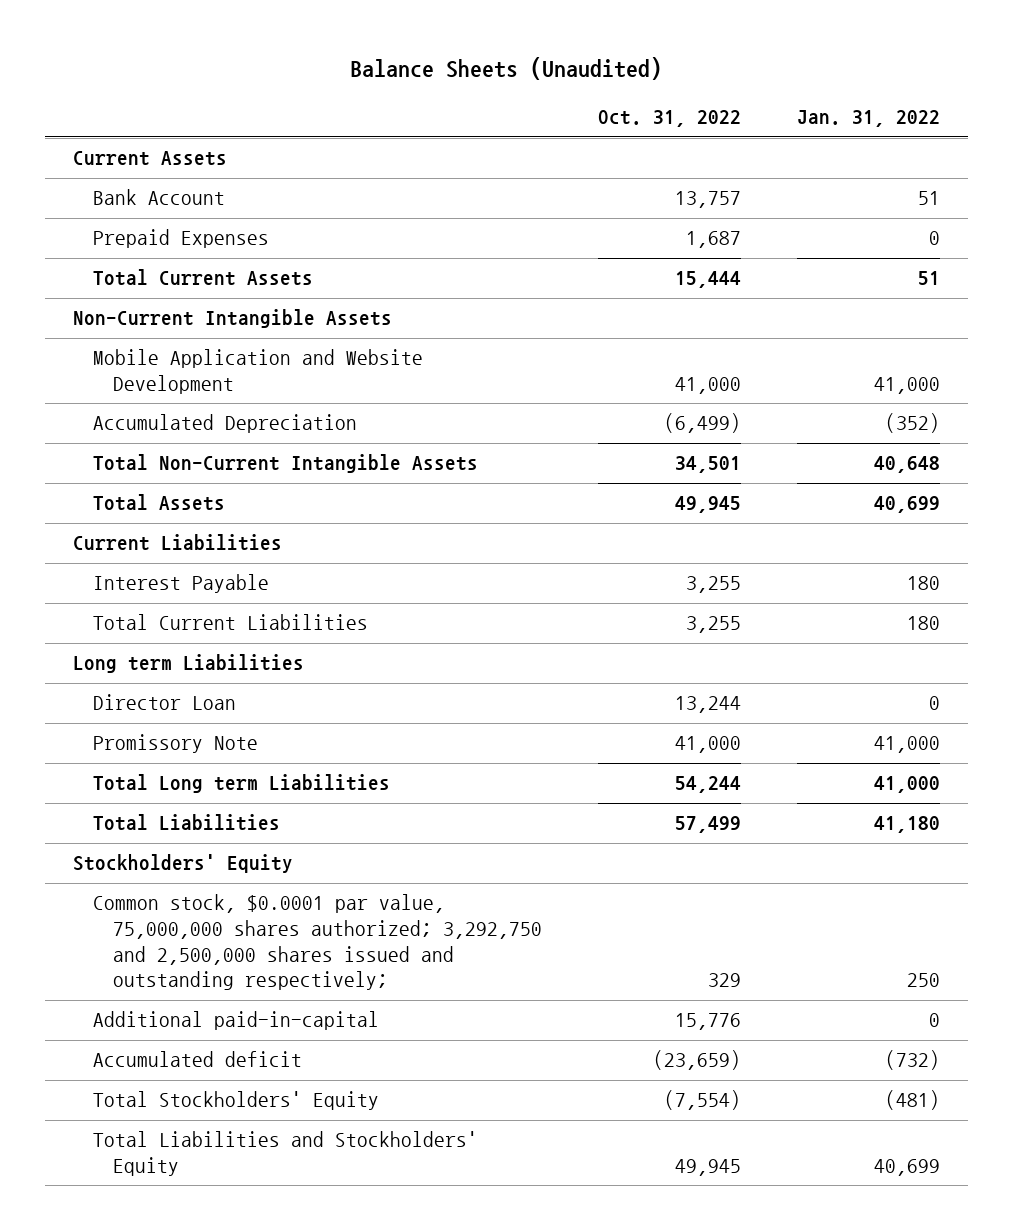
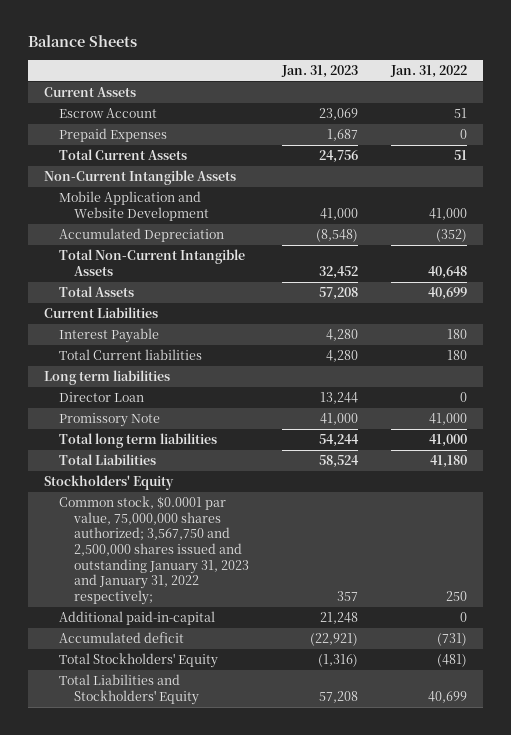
- Balance Sheets (Unaudited)
+ Balance Sheets
- | Oct. 31, 2022 | Jan. 31, 2022
+ | Jan. 31, 2023 | Jan. 31, 2022
- Bank Account | 13,757 | 51
+ Escrow Account | 23,069 | 51
- Total Current Liabilities | 3,255 | 180
- Long term Liabilities
+ Total Current liabilities | 4,280 | 180
+ Long term liabilities
- Total Long term Liabilities | 54,244 | 41,000
+ Total long term liabilities | 54,244 | 41,000
- Common stock, $0.0001 par value, 75,000,000 shares authorized; 3,292,750 and 2,500,000 shares issued and outstanding respectively; | 329 | 250
+ Common stock, $0.0001 par value, 75,000,000 shares authorized; 3,567,750 and 2,500,000 shares issued and outstanding January 31, 2023 and January 31, 2022 respectively; | 357 | 250
- Accumulated deficit | (23,659) | (732)
+ Accumulated deficit | (22,921) | (731)

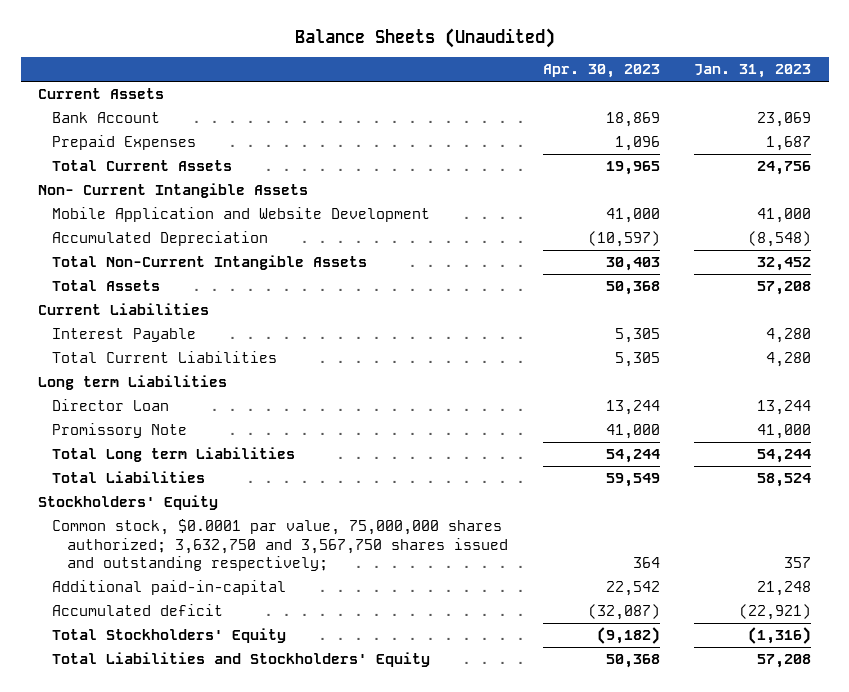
- Balance Sheets
+ Balance Sheets (Unaudited)
- | Jan. 31, 2023 | Jan. 31, 2022
+ | Apr. 30, 2023 | Jan. 31, 2023
- Escrow Account | 23,069 | 51
+ Bank Account | 18,869 | 23,069
- Non-Current Intangible Assets
+ Non- Current Intangible Assets
- Total Current liabilities | 4,280 | 180
- Long term liabilities
+ Total Current Liabilities | 5,305 | 4,280
+ Long term Liabilities
- Total long term liabilities | 54,244 | 41,000
+ Total Long term Liabilities | 54,244 | 54,244
- Common stock, $0.0001 par value, 75,000,000 shares authorized; 3,567,750 and 2,500,000 shares issued and outstanding January 31, 2023 and January 31, 2022 respectively; | 357 | 250
+ Common stock, $0.0001 par value, 75,000,000 shares authorized; 3,632,750 and 3,567,750 shares issued and outstanding respectively; | 364 | 357

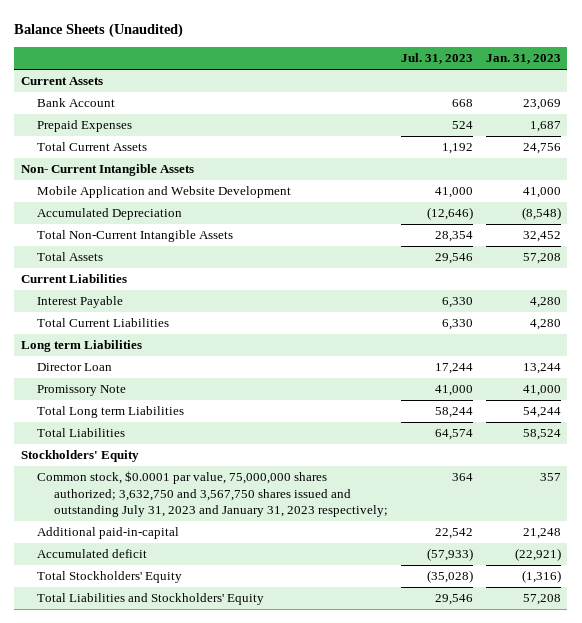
- | Apr. 30, 2023 | Jan. 31, 2023
+ | Jul. 31, 2023 | Jan. 31, 2023
- Common stock, $0.0001 par value, 75,000,000 shares authorized; 3,632,750 and 3,567,750 shares issued and outstanding respectively; | 364 | 357
+ Common stock, $0.0001 par value, 75,000,000 shares authorized; 3,632,750 and 3,567,750 shares issued and outstanding July 31, 2023 and January 31, 2023 respectively; | 364 | 357

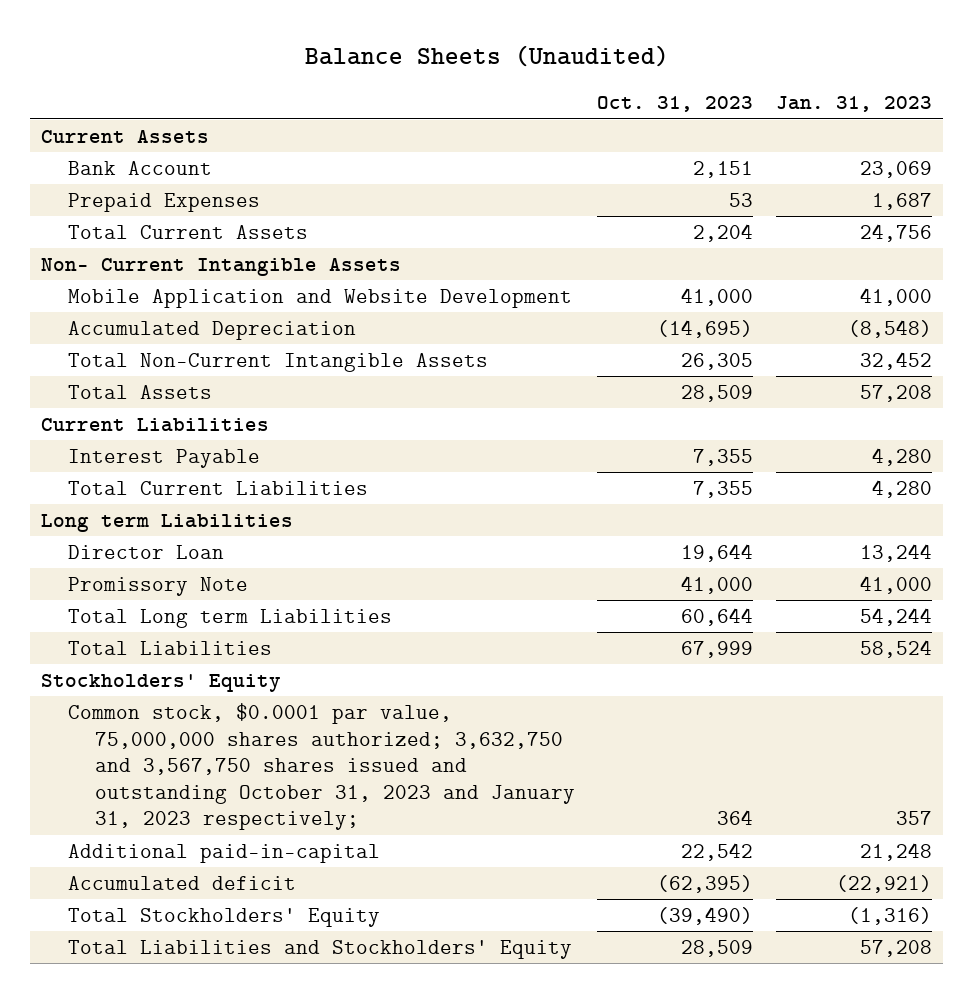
- | Jul. 31, 2023 | Jan. 31, 2023
+ | Oct. 31, 2023 | Jan. 31, 2023
- Common stock, $0.0001 par value, 75,000,000 shares authorized; 3,632,750 and 3,567,750 shares issued and outstanding July 31, 2023 and January 31, 2023 respectively; | 364 | 357
+ Common stock, $0.0001 par value, 75,000,000 shares authorized; 3,632,750 and 3,567,750 shares issued and outstanding October 31, 2023 and January 31, 2023 respectively; | 364 | 357

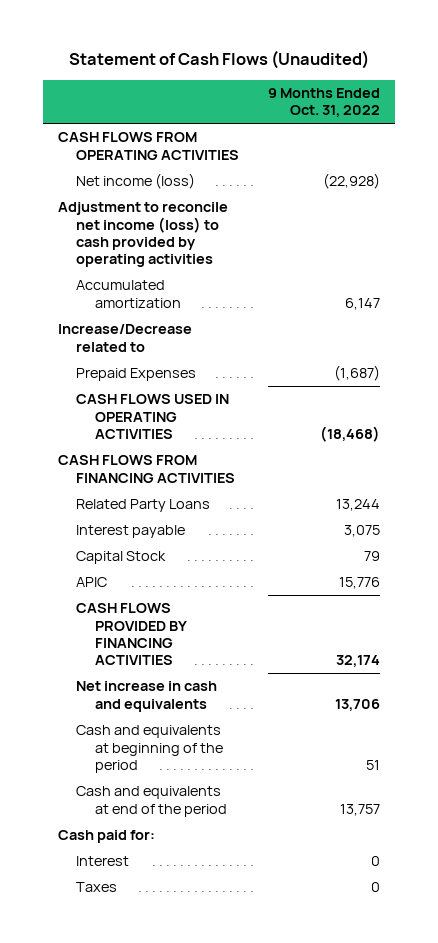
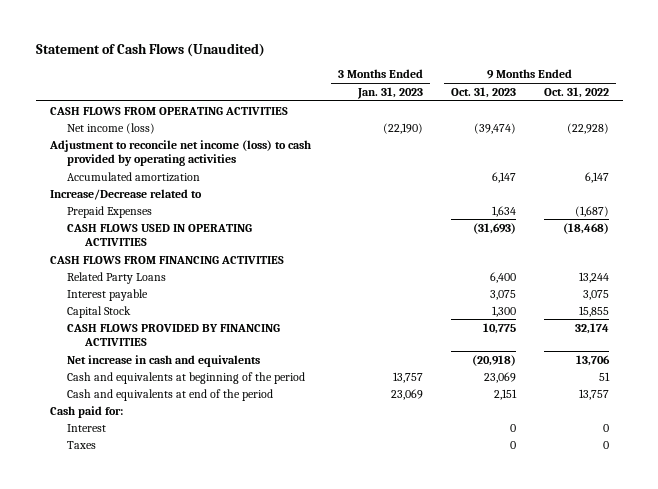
- | 9 Months Ended Oct. 31, 2022
+ | 3 Months Ended Jan. 31, 2023 | 9 Months Ended Oct. 31, 2023 | 9 Months Ended Oct. 31, 2022
- Capital Stock | 79
- APIC | 15,776
+ Capital Stock | | 1,300 | 15,855

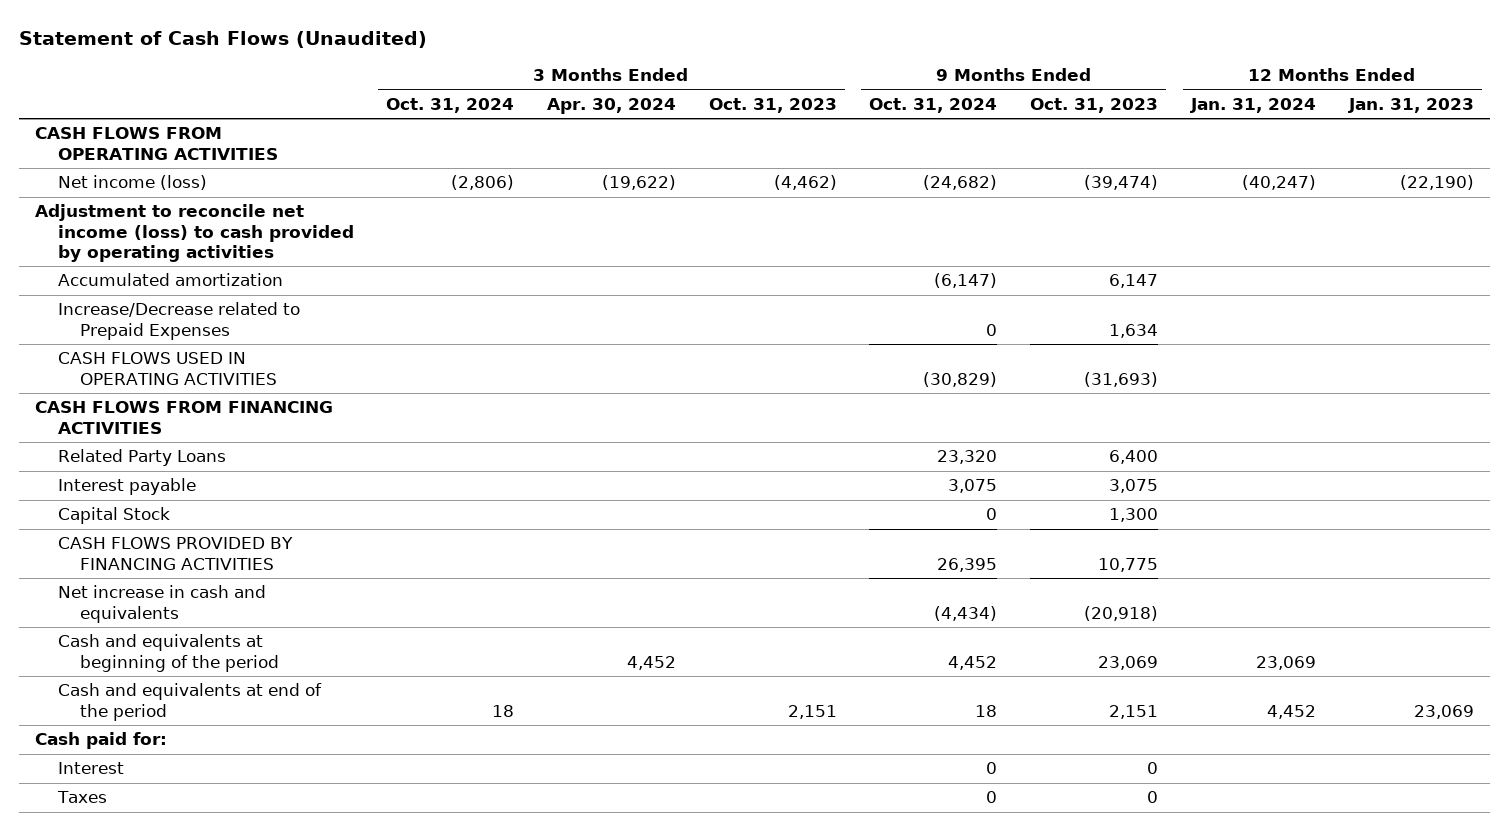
- | 3 Months Ended Jan. 31, 2023 | 9 Months Ended Oct. 31, 2023 | 9 Months Ended Oct. 31, 2022
+ | 3 Months Ended Oct. 31, 2024 | 3 Months Ended Apr. 30, 2024 | 3 Months Ended Oct. 31, 2023 | 9 Months Ended Oct. 31, 2024 | 9 Months Ended Oct. 31, 2023 | 12 Months Ended Jan. 31, 2024 | 12 Months Ended Jan. 31, 2023
- Increase/Decrease related to
- Prepaid Expenses | | 1,634 | (1,687)
+ Increase/Decrease related to Prepaid Expenses | | | | 0 | 1,634 | |

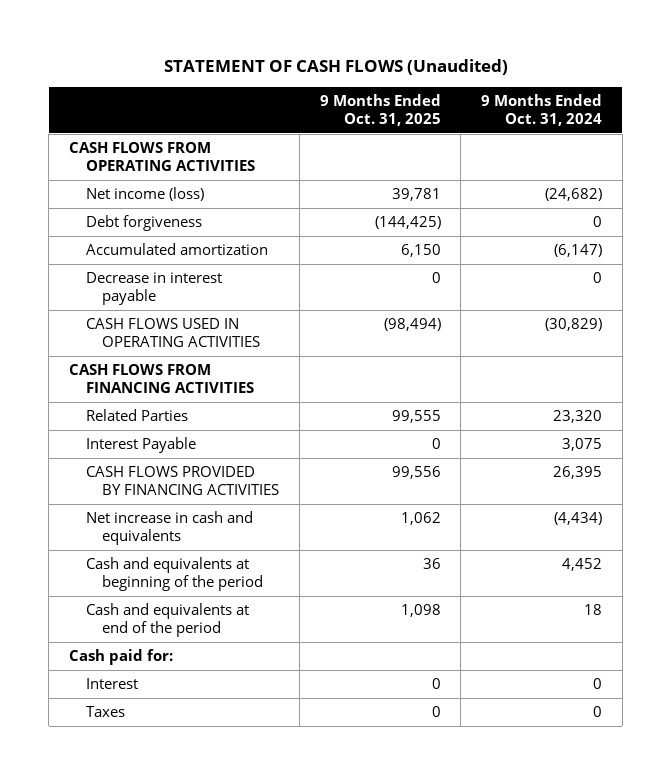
- Statement of Cash Flows (Unaudited)
+ STATEMENT OF CASH FLOWS (Unaudited)
- | 3 Months Ended Oct. 31, 2024 | 3 Months Ended Apr. 30, 2024 | 3 Months Ended Oct. 31, 2023 | 9 Months Ended Oct. 31, 2024 | 9 Months Ended Oct. 31, 2023 | 12 Months Ended Jan. 31, 2024 | 12 Months Ended Jan. 31, 2023
+ | 9 Months Ended Oct. 31, 2025 | 9 Months Ended Oct. 31, 2024
- Adjustment to reconcile net income (loss) to cash provided by operating activities
+ Debt forgiveness | (144,425) | 0
- Increase/Decrease related to Prepaid Expenses | | | | 0 | 1,634 | |
+ Decrease in interest payable | 0 | 0
- Related Party Loans | | | | 23,320 | 6,400 | |
- Interest payable | | | | 3,075 | 3,075 | |
- Capital Stock | | | | 0 | 1,300 | |
+ Related Parties | 99,555 | 23,320
+ Interest Payable | 0 | 3,075

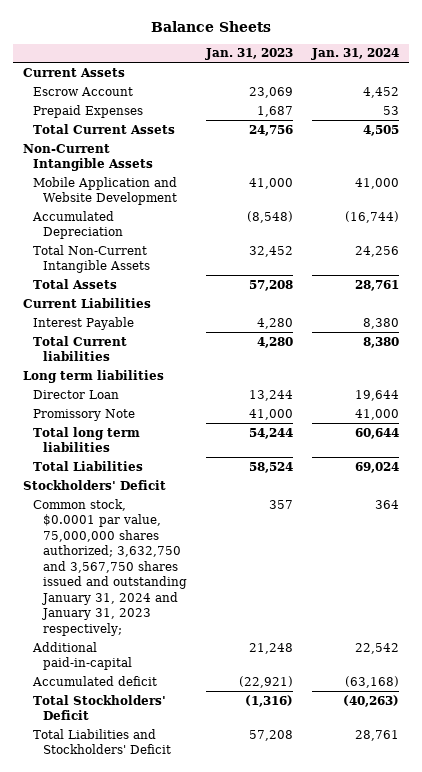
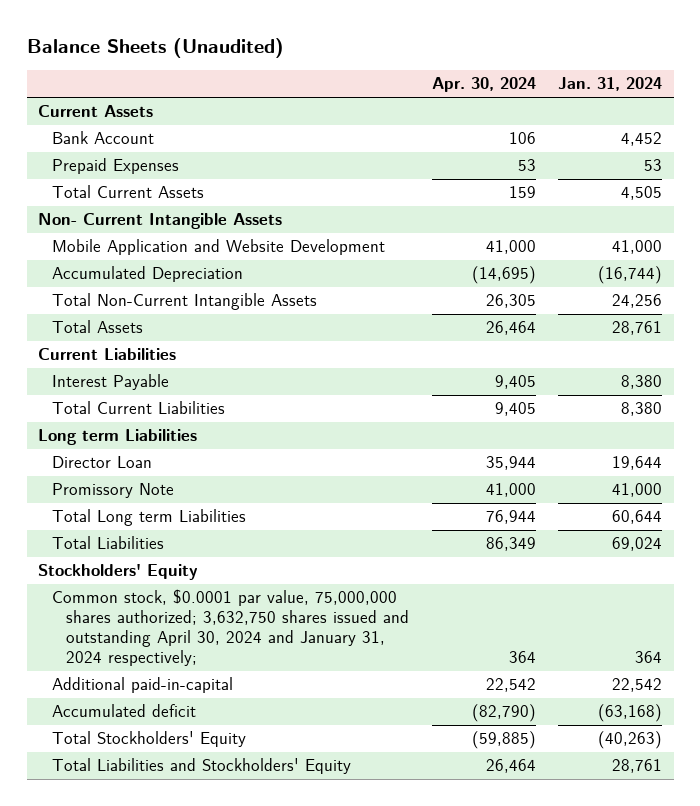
- Balance Sheets
+ Balance Sheets (Unaudited)
- | Jan. 31, 2023 | Jan. 31, 2024
+ | Apr. 30, 2024 | Jan. 31, 2024
- Escrow Account | 23,069 | 4,452
+ Bank Account | 106 | 4,452
- Non-Current Intangible Assets
+ Non- Current Intangible Assets
- Total Current liabilities | 4,280 | 8,380
- Long term liabilities
+ Total Current Liabilities | 9,405 | 8,380
+ Long term Liabilities
- Total long term liabilities | 54,244 | 60,644
+ Total Long term Liabilities | 76,944 | 60,644
- Stockholders' Deficit
- Common stock, $0.0001 par value, 75,000,000 shares authorized; 3,632,750 and 3,567,750 shares issued and outstanding January 31, 2024 and January 31, 2023 respectively; | 357 | 364
+ Stockholders' Equity
+ Common stock, $0.0001 par value, 75,000,000 shares authorized; 3,632,750 shares issued and outstanding April 30, 2024 and January 31, 2024 respectively; | 364 | 364
- Total Stockholders' Deficit | (1,316) | (40,263)
- Total Liabilities and Stockholders' Deficit | 57,208 | 28,761
+ Total Stockholders' Equity | (59,885) | (40,263)
+ Total Liabilities and Stockholders' Equity | 26,464 | 28,761

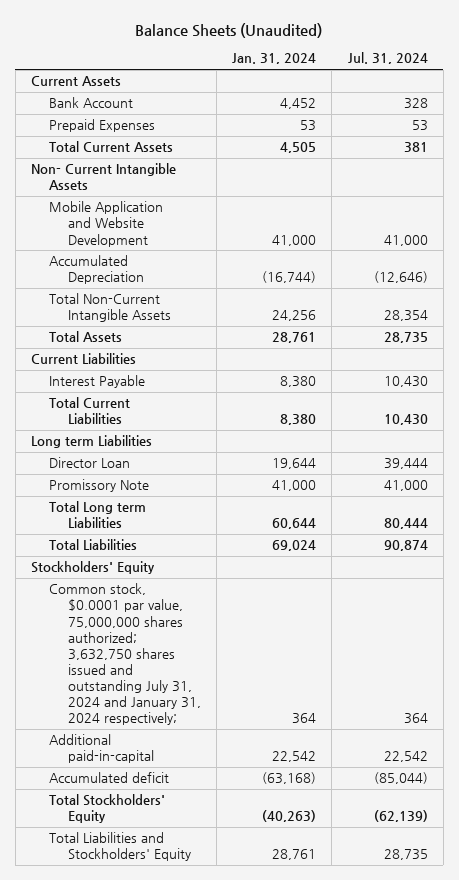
- | Apr. 30, 2024 | Jan. 31, 2024
+ | Jan. 31, 2024 | Jul. 31, 2024
- Common stock, $0.0001 par value, 75,000,000 shares authorized; 3,632,750 shares issued and outstanding April 30, 2024 and January 31, 2024 respectively; | 364 | 364
+ Common stock, $0.0001 par value, 75,000,000 shares authorized; 3,632,750 shares issued and outstanding July 31, 2024 and January 31, 2024 respectively; | 364 | 364

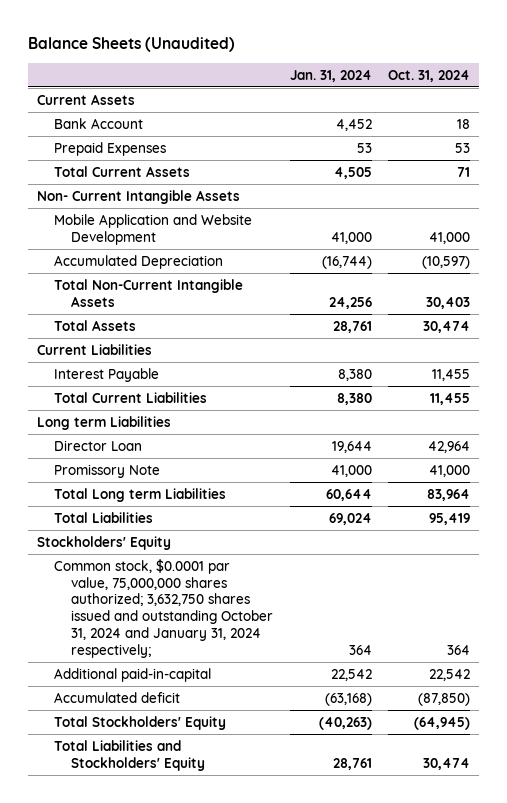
- | Jan. 31, 2024 | Jul. 31, 2024
+ | Jan. 31, 2024 | Oct. 31, 2024
- Common stock, $0.0001 par value, 75,000,000 shares authorized; 3,632,750 shares issued and outstanding July 31, 2024 and January 31, 2024 respectively; | 364 | 364
+ Common stock, $0.0001 par value, 75,000,000 shares authorized; 3,632,750 shares issued and outstanding October 31, 2024 and January 31, 2024 respectively; | 364 | 364

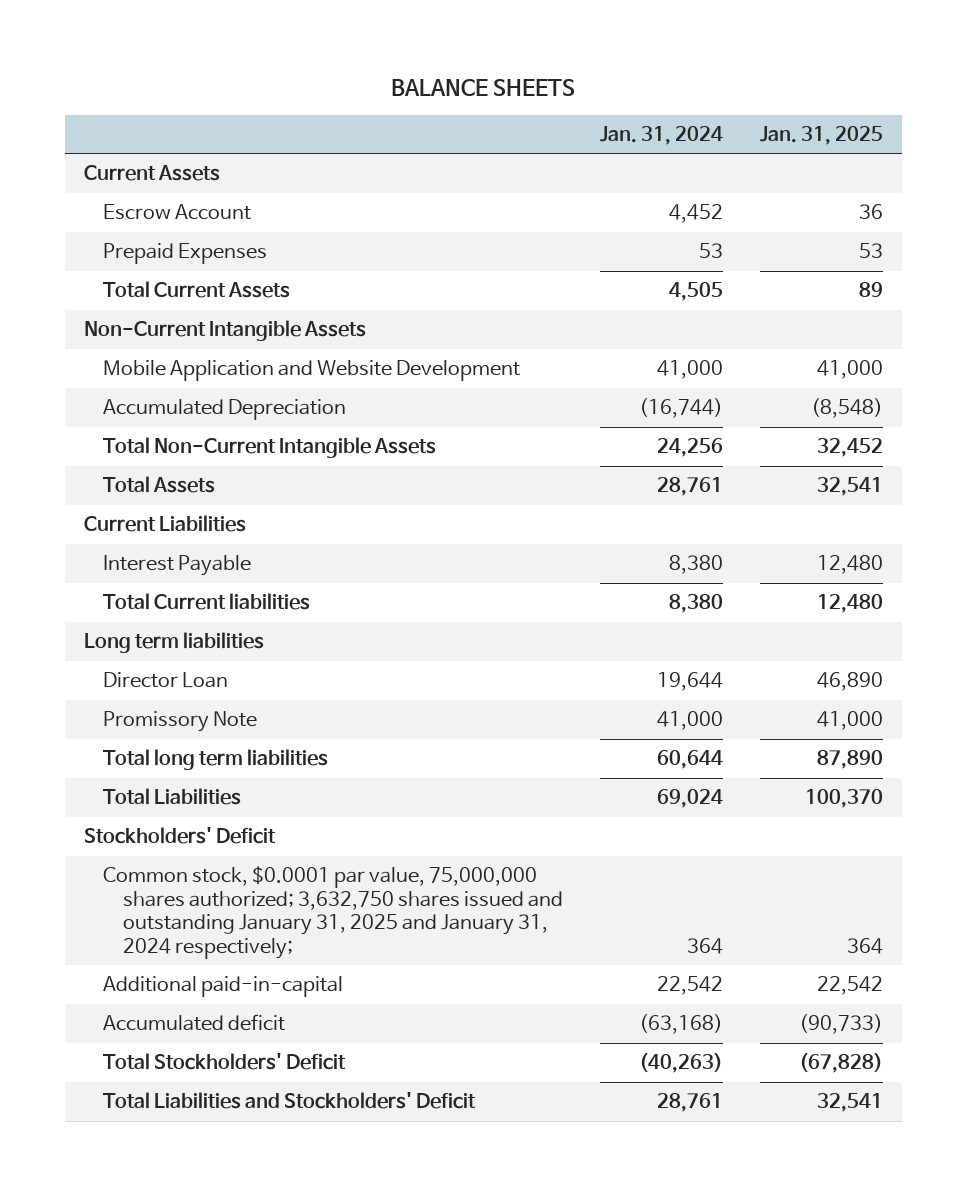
- Balance Sheets (Unaudited)
+ BALANCE SHEETS
- | Jan. 31, 2024 | Oct. 31, 2024
+ | Jan. 31, 2024 | Jan. 31, 2025
- Bank Account | 4,452 | 18
+ Escrow Account | 4,452 | 36
- Non- Current Intangible Assets
+ Non-Current Intangible Assets
- Total Current Liabilities | 8,380 | 11,455
- Long term Liabilities
+ Total Current liabilities | 8,380 | 12,480
+ Long term liabilities
- Total Long term Liabilities | 60,644 | 83,964
+ Total long term liabilities | 60,644 | 87,890
- Stockholders' Equity
- Common stock, $0.0001 par value, 75,000,000 shares authorized; 3,632,750 shares issued and outstanding October 31, 2024 and January 31, 2024 respectively; | 364 | 364
+ Stockholders' Deficit
+ Common stock, $0.0001 par value, 75,000,000 shares authorized; 3,632,750 shares issued and outstanding January 31, 2025 and January 31, 2024 respectively; | 364 | 364
- Total Stockholders' Equity | (40,263) | (64,945)
- Total Liabilities and Stockholders' Equity | 28,761 | 30,474
+ Total Stockholders' Deficit | (40,263) | (67,828)
+ Total Liabilities and Stockholders' Deficit | 28,761 | 32,541

